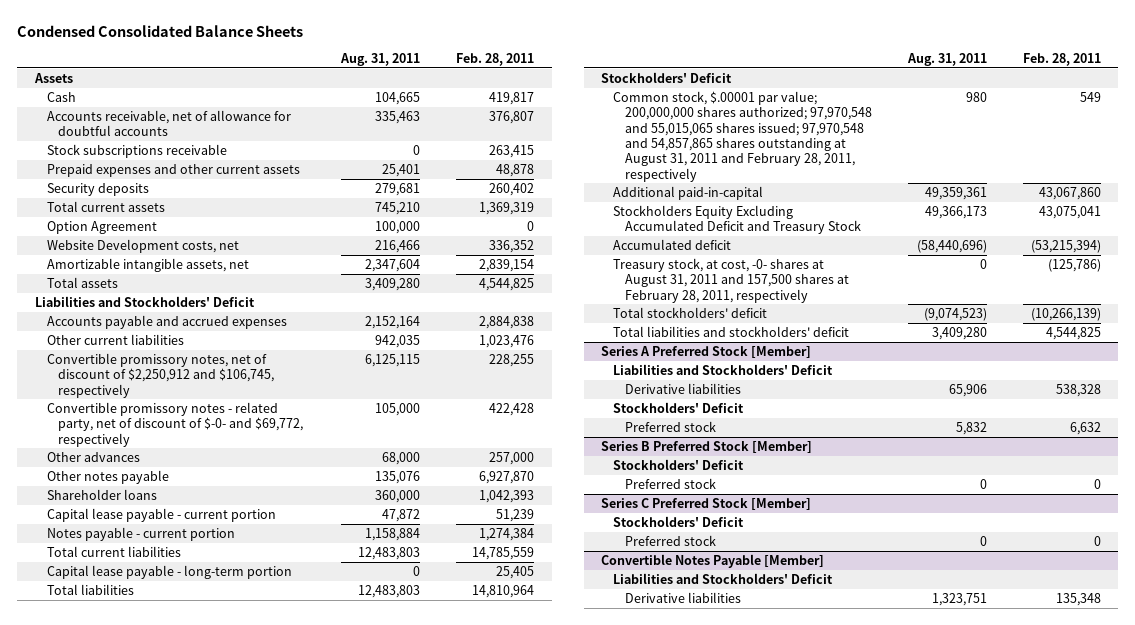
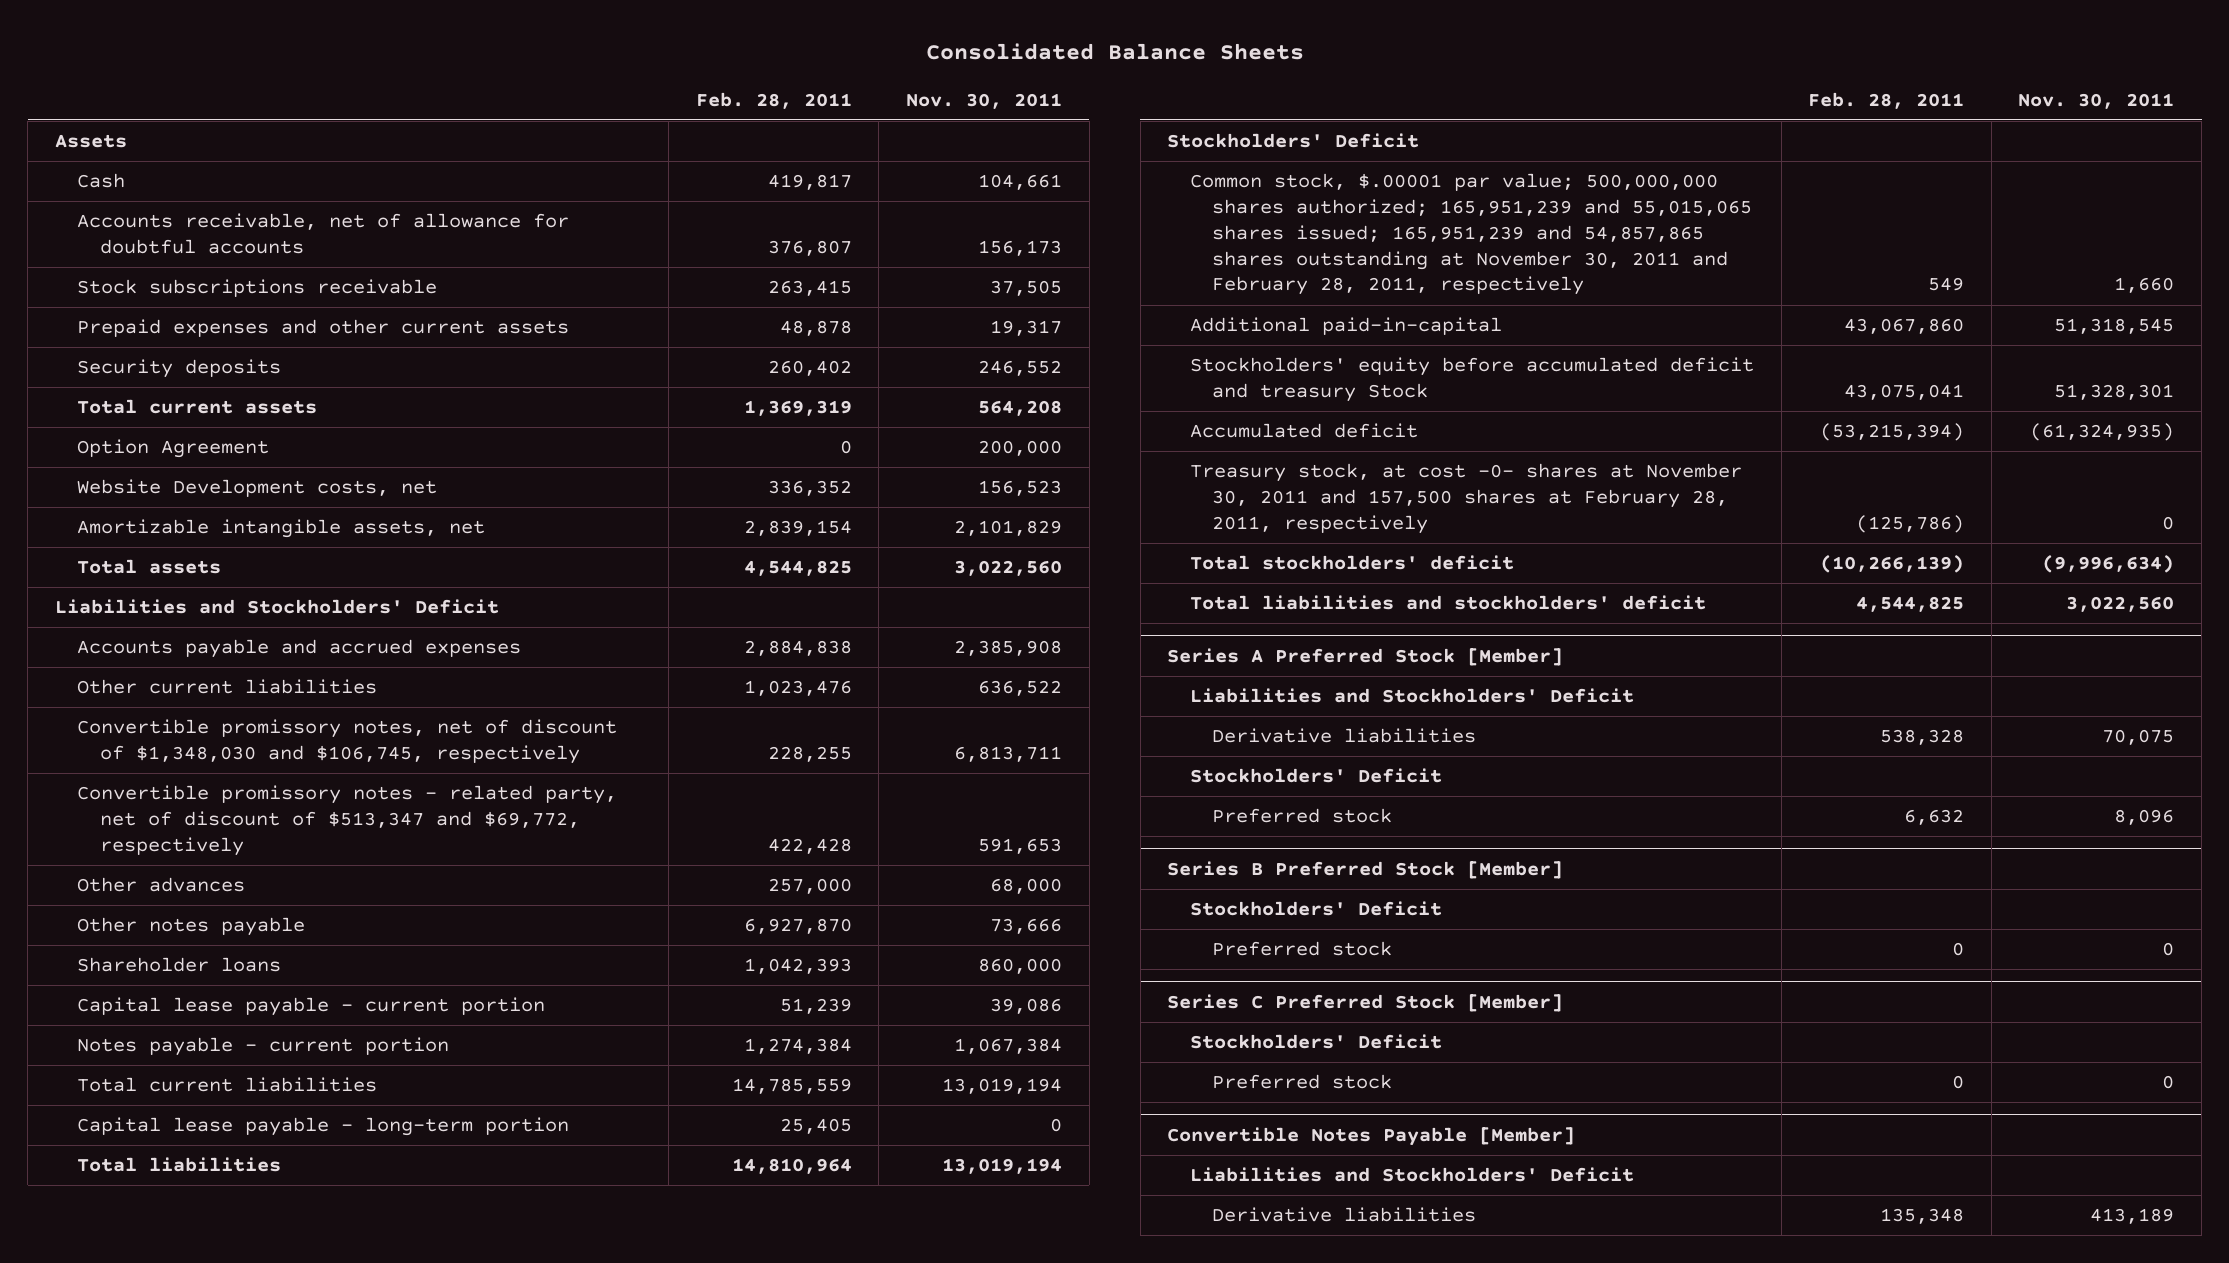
- Condensed Consolidated Balance Sheets
+ Consolidated Balance Sheets
- | Aug. 31, 2011 | Feb. 28, 2011
+ | Feb. 28, 2011 | Nov. 30, 2011
- Convertible promissory notes, net of discount of $2,250,912 and $106,745, respectively | 6,125,115 | 228,255
- Convertible promissory notes - related party, net of discount of $-0- and $69,772, respectively | 105,000 | 422,428
+ Convertible promissory notes, net of discount of $1,348,030 and $106,745, respectively | 228,255 | 6,813,711
+ Convertible promissory notes - related party, net of discount of $513,347 and $69,772, respectively | 422,428 | 591,653
- Common stock, $.00001 par value; 200,000,000 shares authorized; 97,970,548 and 55,015,065 shares issued; 97,970,548 and 54,857,865 shares outstanding at August 31, 2011 and February 28, 2011, respectively | 980 | 549
+ Common stock, $.00001 par value; 500,000,000 shares authorized; 165,951,239 and 55,015,065 shares issued; 165,951,239 and 54,857,865 shares outstanding at November 30, 2011 and February 28, 2011, respectively | 549 | 1,660
- Stockholders Equity Excluding Accumulated Deficit and Treasury Stock | 49,366,173 | 43,075,041
+ Stockholders' equity before accumulated deficit and treasury Stock | 43,075,041 | 51,328,301
- Treasury stock, at cost, -0- shares at August 31, 2011 and 157,500 shares at February 28, 2011, respectively | 0 | (125,786)
+ Treasury stock, at cost -0- shares at November 30, 2011 and 157,500 shares at February 28, 2011, respectively | (125,786) | 0

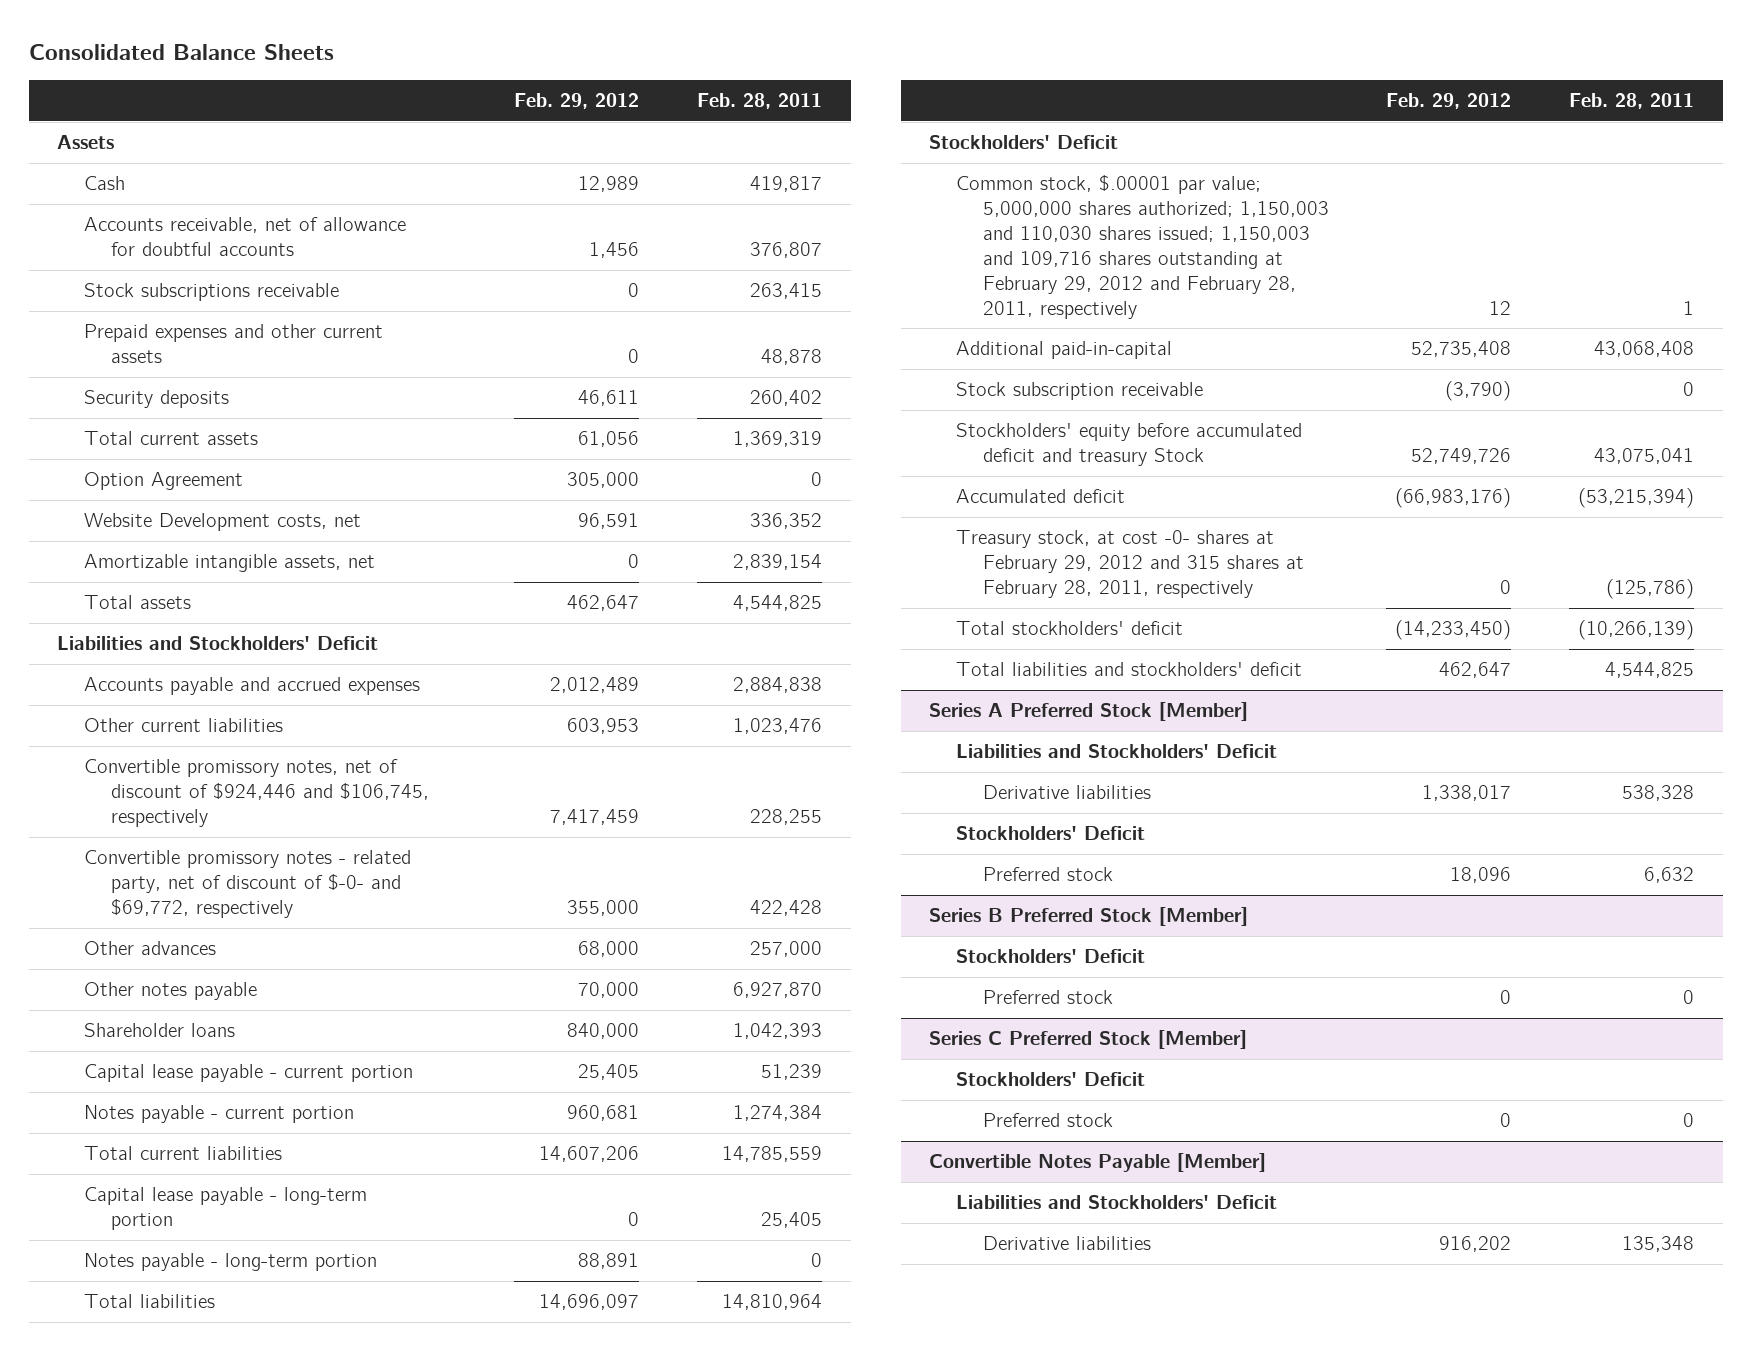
- | Feb. 28, 2011 | Nov. 30, 2011
+ | Feb. 29, 2012 | Feb. 28, 2011
- Convertible promissory notes, net of discount of $1,348,030 and $106,745, respectively | 228,255 | 6,813,711
- Convertible promissory notes - related party, net of discount of $513,347 and $69,772, respectively | 422,428 | 591,653
+ Convertible promissory notes, net of discount of $924,446 and $106,745, respectively | 7,417,459 | 228,255
+ Convertible promissory notes - related party, net of discount of $-0- and $69,772, respectively | 355,000 | 422,428
+ Notes payable - long-term portion | 88,891 | 0
- Common stock, $.00001 par value; 500,000,000 shares authorized; 165,951,239 and 55,015,065 shares issued; 165,951,239 and 54,857,865 shares outstanding at November 30, 2011 and February 28, 2011, respectively | 549 | 1,660
- Additional paid-in-capital | 43,067,860 | 51,318,545
+ Common stock, $.00001 par value; 5,000,000 shares authorized; 1,150,003 and 110,030 shares issued; 1,150,003 and 109,716 shares outstanding at February 29, 2012 and February 28, 2011, respectively | 12 | 1
+ Additional paid-in-capital | 52,735,408 | 43,068,408
+ Stock subscription receivable | (3,790) | 0
- Treasury stock, at cost -0- shares at November 30, 2011 and 157,500 shares at February 28, 2011, respectively | (125,786) | 0
+ Treasury stock, at cost -0- shares at February 29, 2012 and 315 shares at February 28, 2011, respectively | 0 | (125,786)

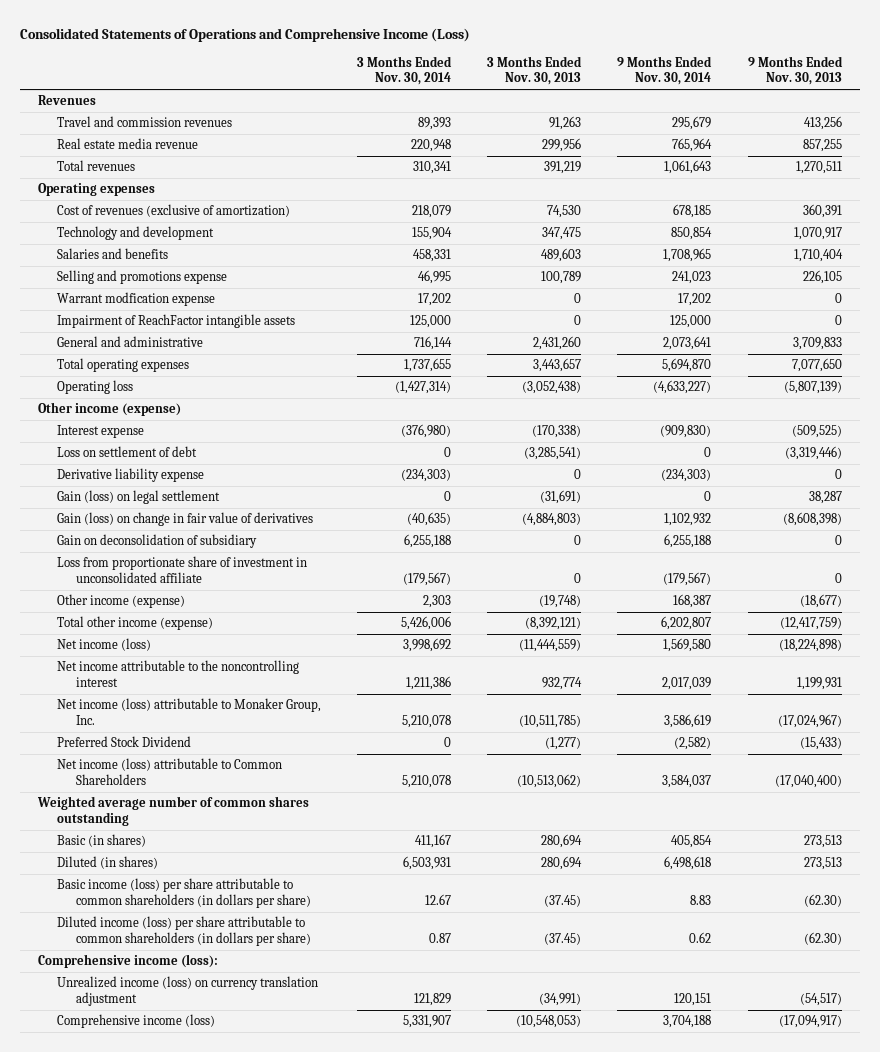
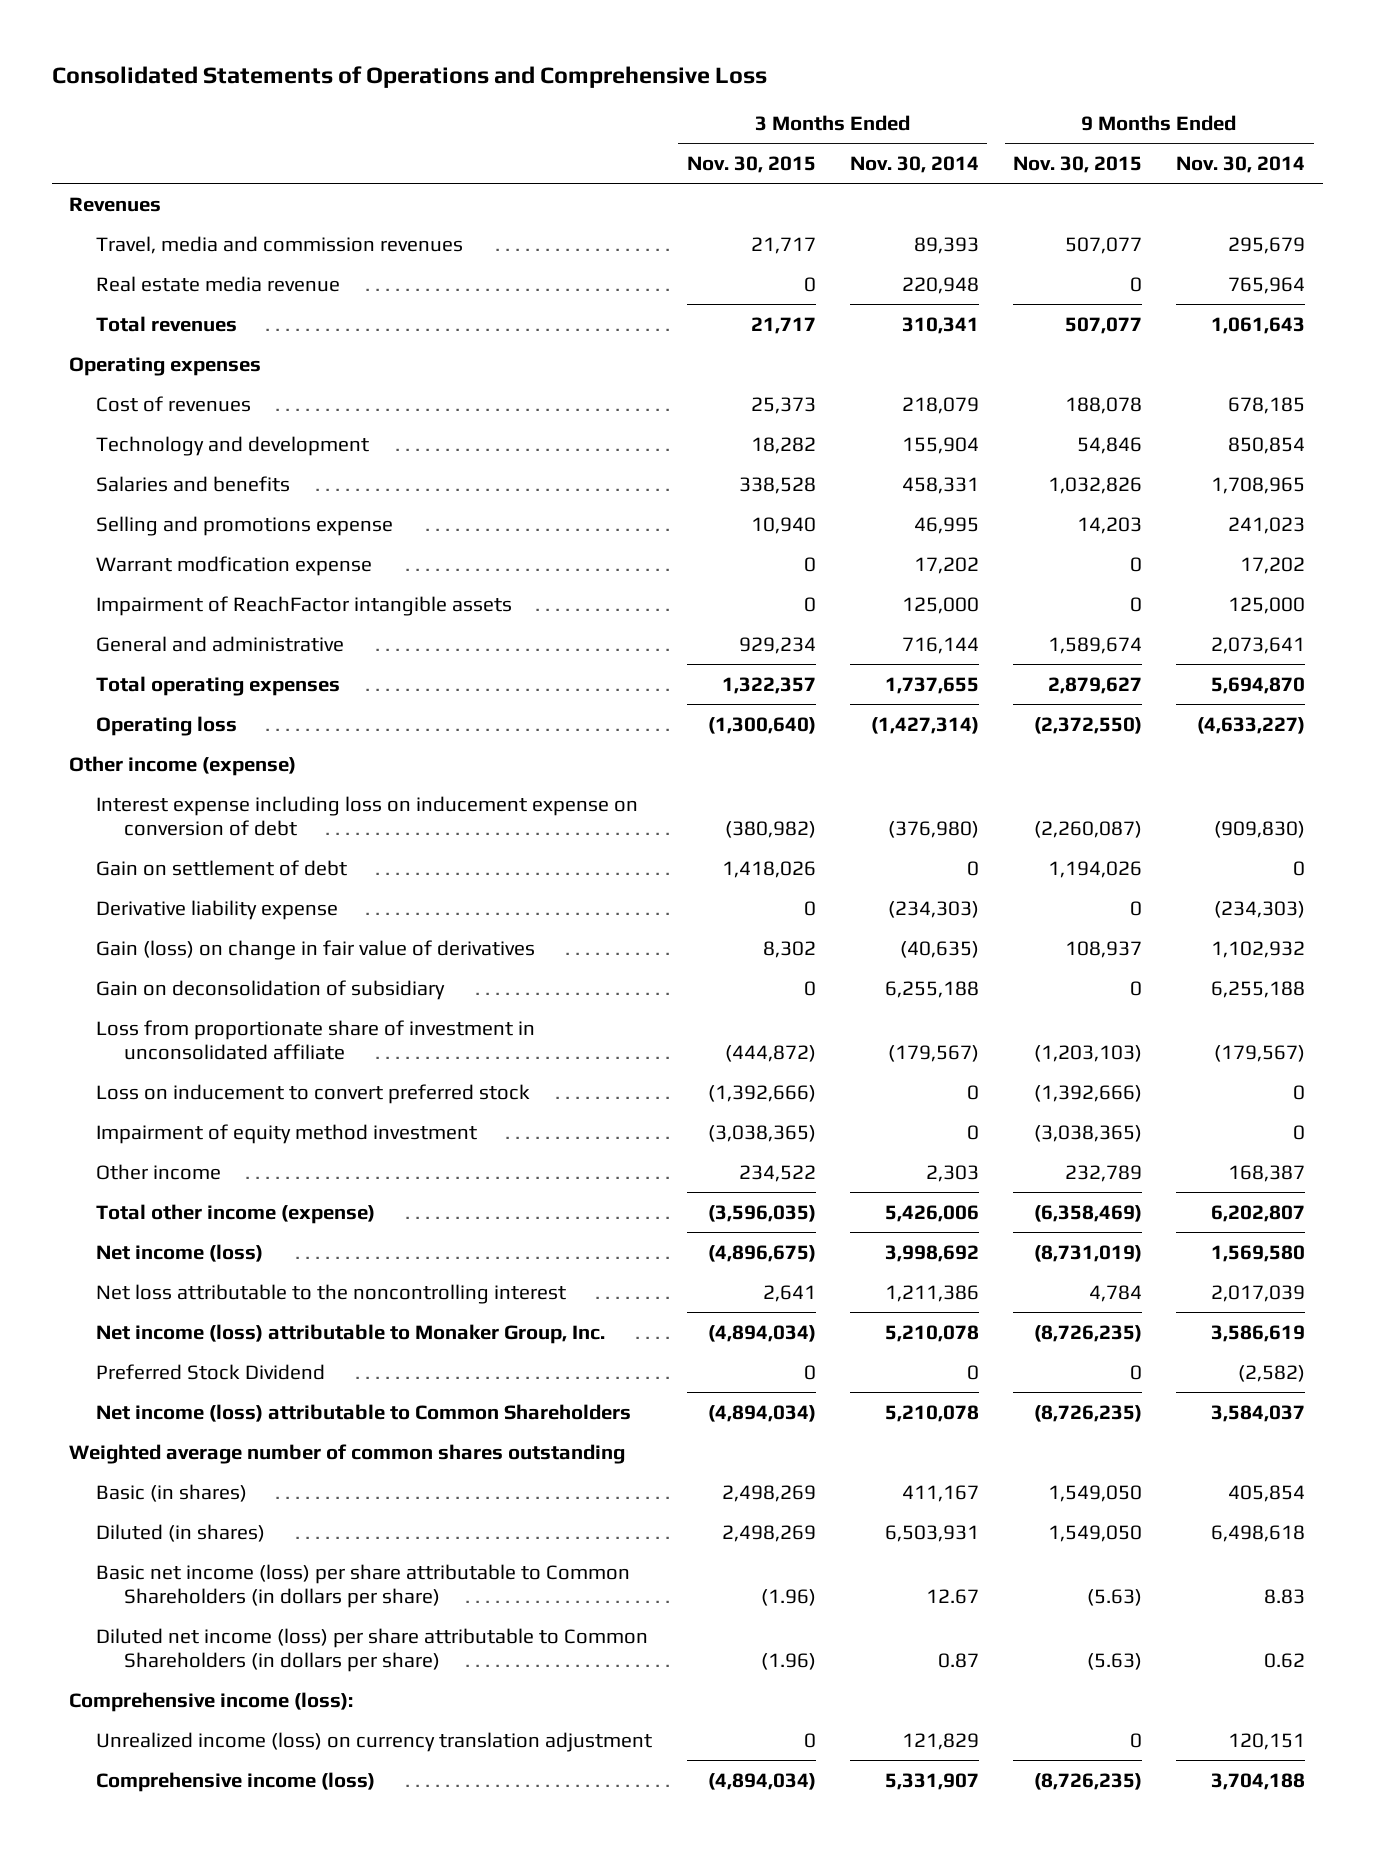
- Consolidated Statements of Operations and Comprehensive Income (Loss)
+ Consolidated Statements of Operations and Comprehensive Loss
- | 3 Months Ended Nov. 30, 2014 | 3 Months Ended Nov. 30, 2013 | 9 Months Ended Nov. 30, 2014 | 9 Months Ended Nov. 30, 2013
+ | 3 Months Ended Nov. 30, 2015 | 3 Months Ended Nov. 30, 2014 | 9 Months Ended Nov. 30, 2015 | 9 Months Ended Nov. 30, 2014
- Travel and commission revenues | 89,393 | 91,263 | 295,679 | 413,256
+ Travel, media and commission revenues | 21,717 | 89,393 | 507,077 | 295,679
- Cost of revenues (exclusive of amortization) | 218,079 | 74,530 | 678,185 | 360,391
+ Cost of revenues | 25,373 | 218,079 | 188,078 | 678,185
- Interest expense | (376,980) | (170,338) | (909,830) | (509,525)
- Loss on settlement of debt | 0 | (3,285,541) | 0 | (3,319,446)
+ Interest expense including loss on inducement expense on conversion of debt | (380,982) | (376,980) | (2,260,087) | (909,830)
+ Gain on settlement of debt | 1,418,026 | 0 | 1,194,026 | 0
- Gain (loss) on legal settlement | 0 | (31,691) | 0 | 38,287
- Other income (expense) | 2,303 | (19,748) | 168,387 | (18,677)
+ Loss on inducement to convert preferred stock | (1,392,666) | 0 | (1,392,666) | 0
+ Impairment of equity method investment | (3,038,365) | 0 | (3,038,365) | 0
+ Other income | 234,522 | 2,303 | 232,789 | 168,387
- Net income attributable to the noncontrolling interest | 1,211,386 | 932,774 | 2,017,039 | 1,199,931
+ Net loss attributable to the noncontrolling interest | 2,641 | 1,211,386 | 4,784 | 2,017,039
- Basic income (loss) per share attributable to common shareholders (in dollars per share) | 12.67 | (37.45) | 8.83 | (62.30)
- Diluted income (loss) per share attributable to common shareholders (in dollars per share) | 0.87 | (37.45) | 0.62 | (62.30)
+ Basic net income (loss) per share attributable to Common Shareholders (in dollars per share) | (1.96) | 12.67 | (5.63) | 8.83
+ Diluted net income (loss) per share attributable to Common Shareholders (in dollars per share) | (1.96) | 0.87 | (5.63) | 0.62

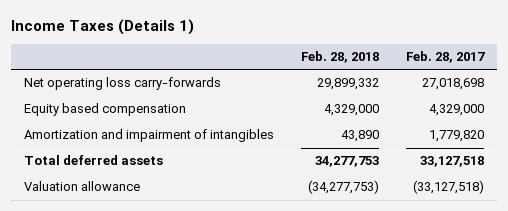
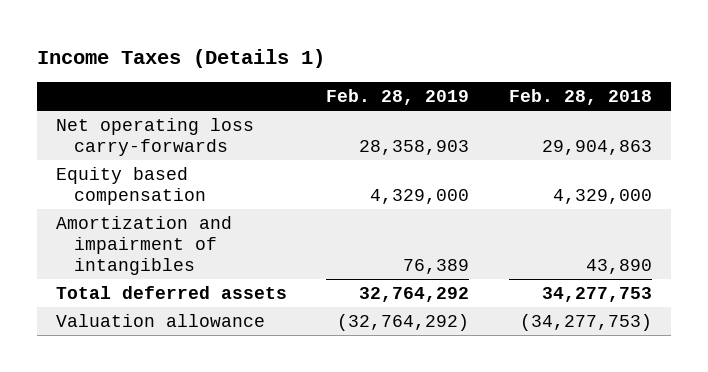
- | Feb. 28, 2018 | Feb. 28, 2017
+ | Feb. 28, 2019 | Feb. 28, 2018
- Net operating loss carry-forwards | 29,899,332 | 27,018,698
+ Net operating loss carry-forwards | 28,358,903 | 29,904,863

